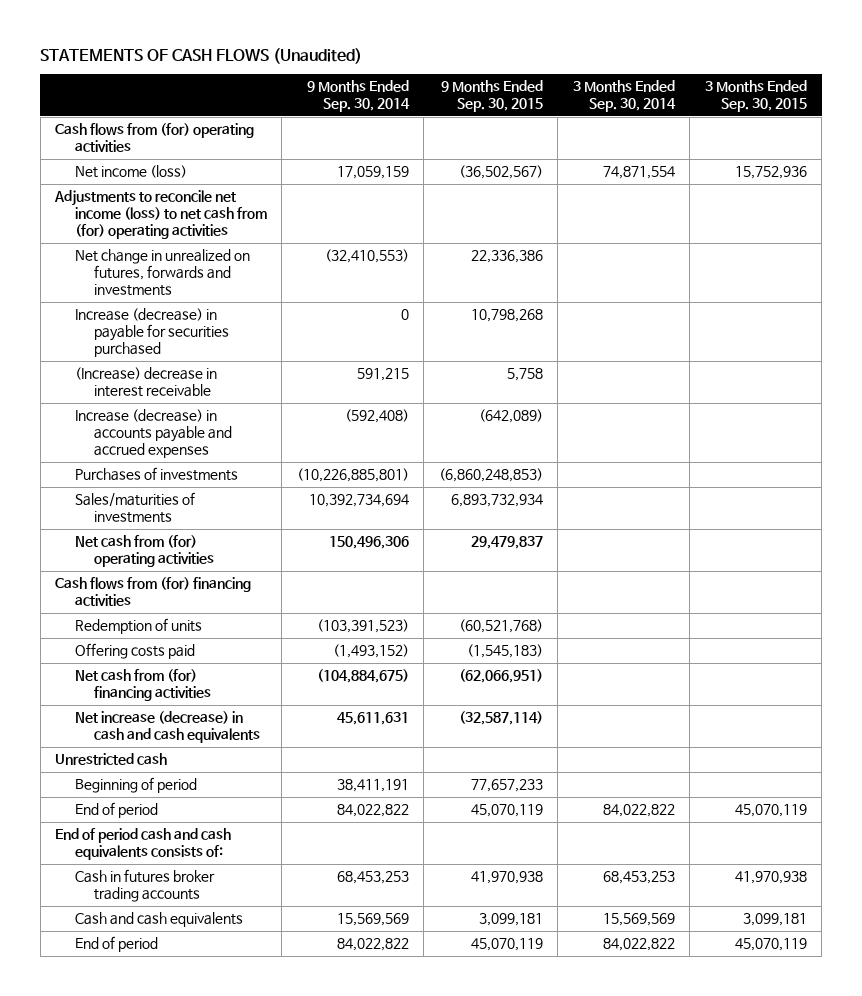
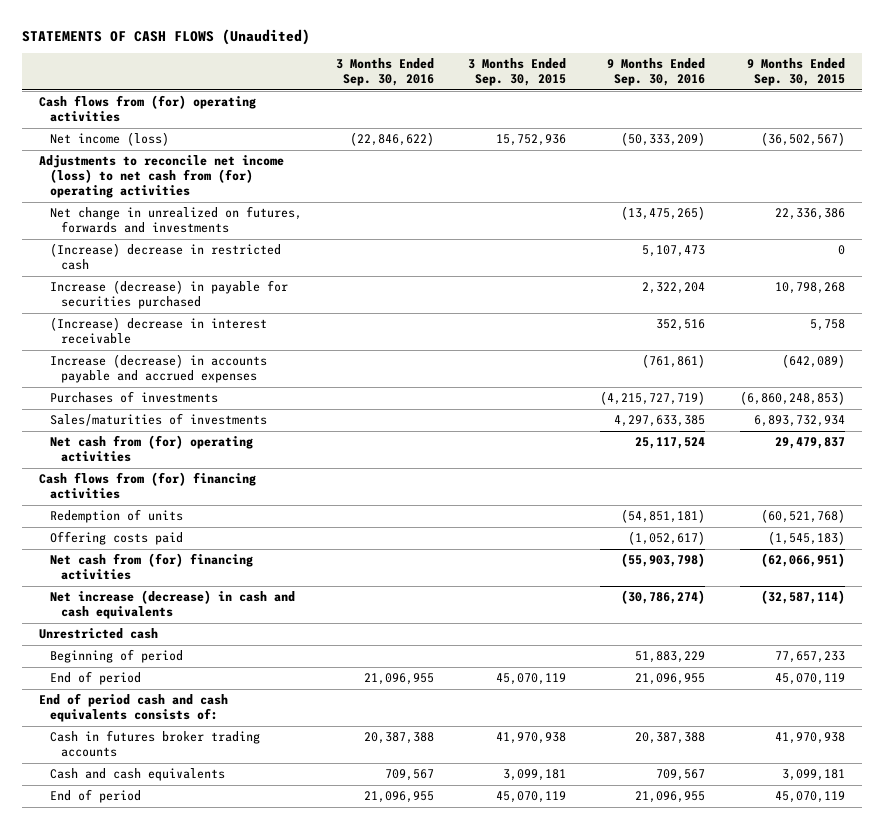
- | 9 Months Ended Sep. 30, 2014 | 9 Months Ended Sep. 30, 2015 | 3 Months Ended Sep. 30, 2014 | 3 Months Ended Sep. 30, 2015
+ | 3 Months Ended Sep. 30, 2016 | 3 Months Ended Sep. 30, 2015 | 9 Months Ended Sep. 30, 2016 | 9 Months Ended Sep. 30, 2015
+ (Increase) decrease in restricted cash | | | 5,107,473 | 0

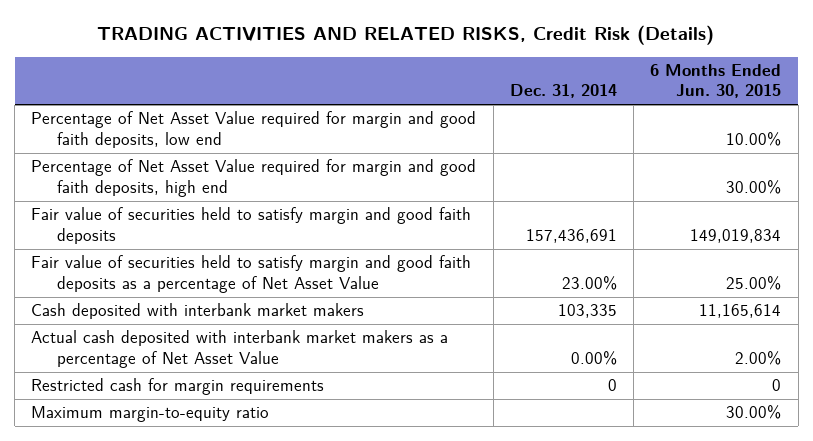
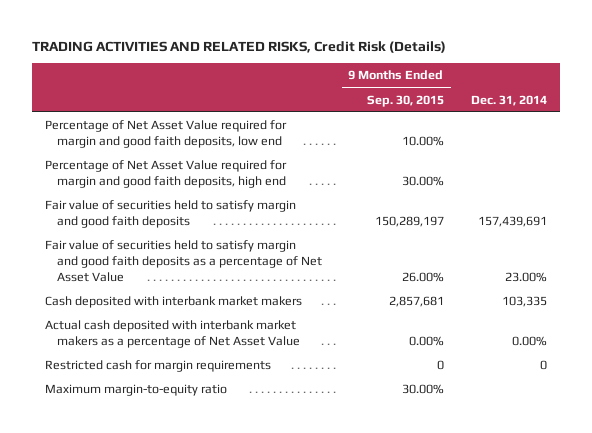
- | Dec. 31, 2014 | 6 Months Ended Jun. 30, 2015
+ | 9 Months Ended Sep. 30, 2015 | Dec. 31, 2014
- Fair value of securities held to satisfy margin and good faith deposits | 157,436,691 | 149,019,834
+ Fair value of securities held to satisfy margin and good faith deposits | 150,289,197 | 157,439,691

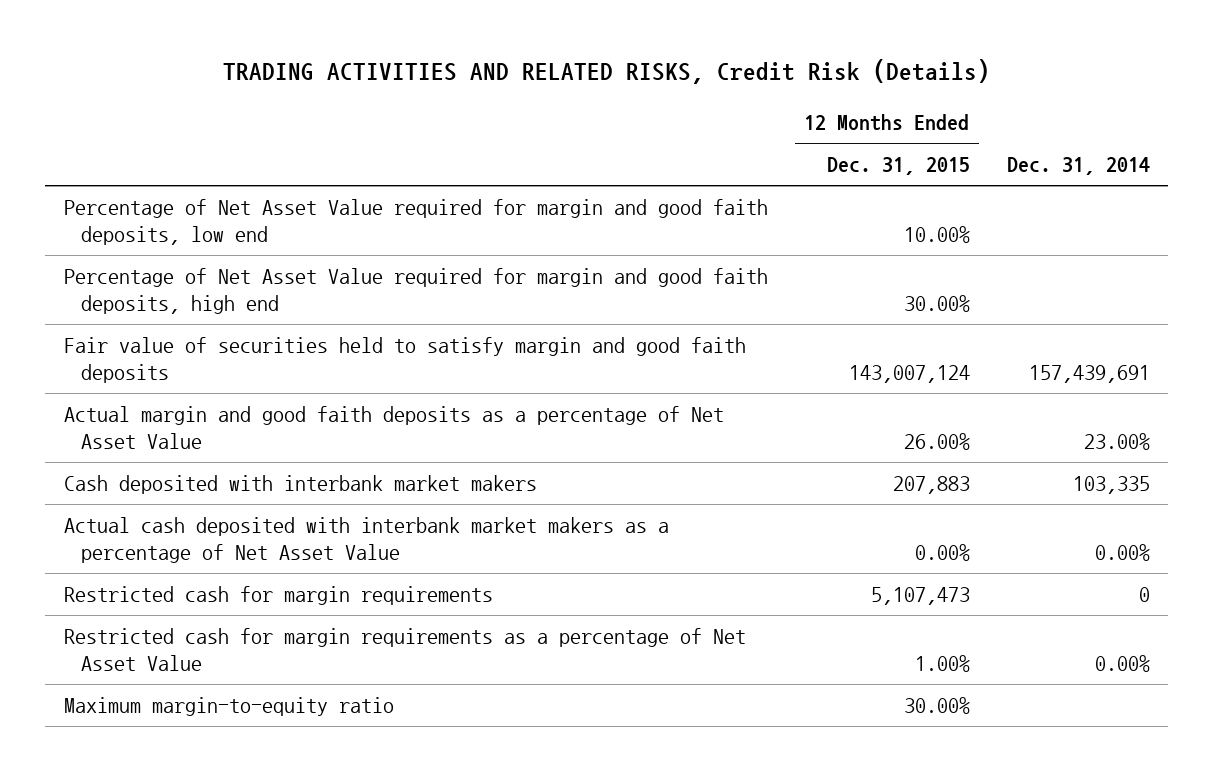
- | 9 Months Ended Sep. 30, 2015 | Dec. 31, 2014
+ | 12 Months Ended Dec. 31, 2015 | Dec. 31, 2014
- Fair value of securities held to satisfy margin and good faith deposits as a percentage of Net Asset Value | 26.00% | 23.00%
+ Actual margin and good faith deposits as a percentage of Net Asset Value | 26.00% | 23.00%
+ Restricted cash for margin requirements as a percentage of Net Asset Value | 1.00% | 0.00%

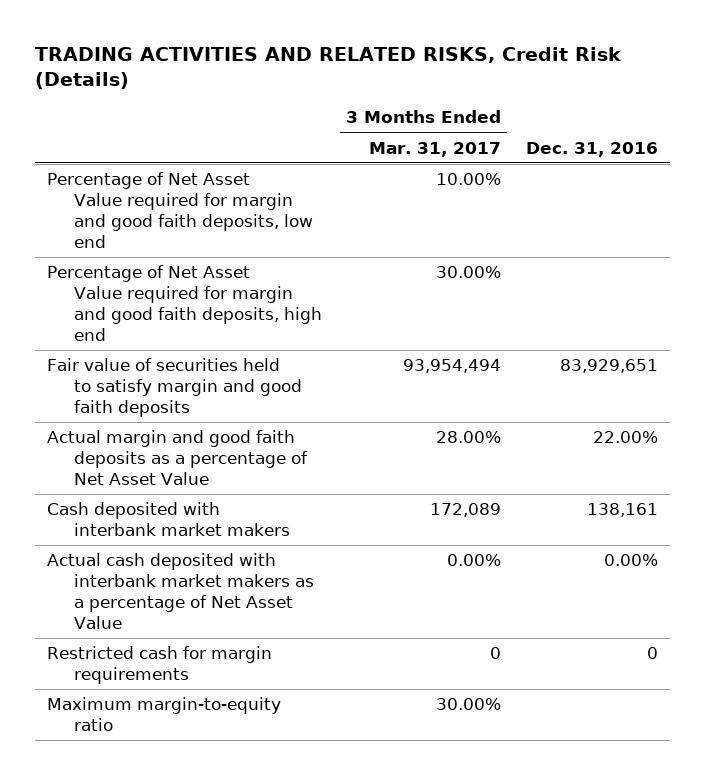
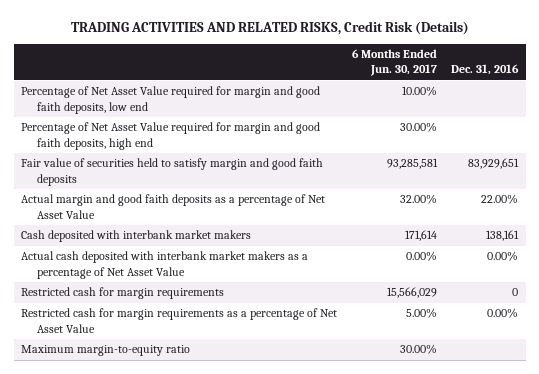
- | 3 Months Ended Mar. 31, 2017 | Dec. 31, 2016
+ | 6 Months Ended Jun. 30, 2017 | Dec. 31, 2016
+ Restricted cash for margin requirements as a percentage of Net Asset Value | 5.00% | 0.00%

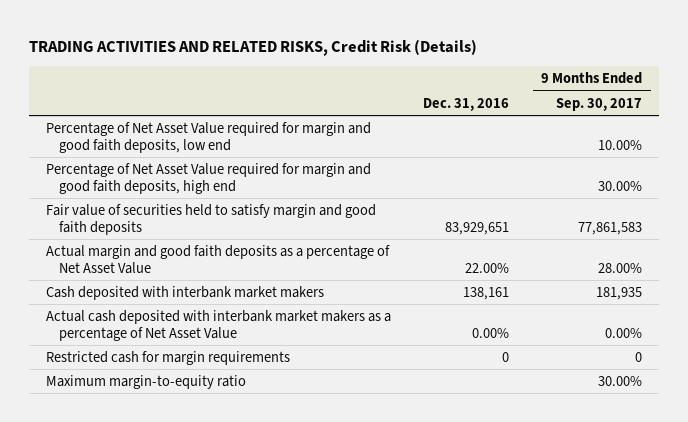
- | 6 Months Ended Jun. 30, 2017 | Dec. 31, 2016
+ | Dec. 31, 2016 | 9 Months Ended Sep. 30, 2017
- Restricted cash for margin requirements as a percentage of Net Asset Value | 5.00% | 0.00%

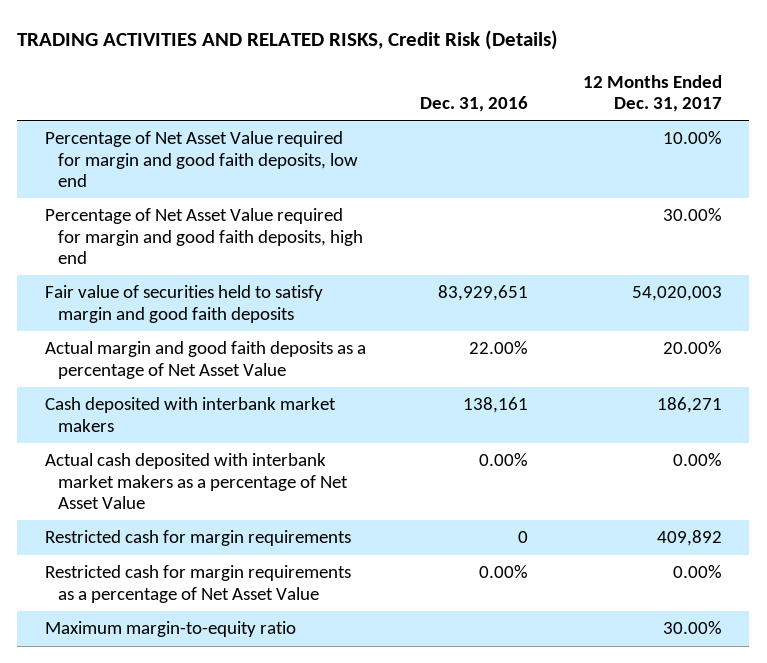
- | Dec. 31, 2016 | 9 Months Ended Sep. 30, 2017
+ | Dec. 31, 2016 | 12 Months Ended Dec. 31, 2017
+ Restricted cash for margin requirements as a percentage of Net Asset Value | 0.00% | 0.00%

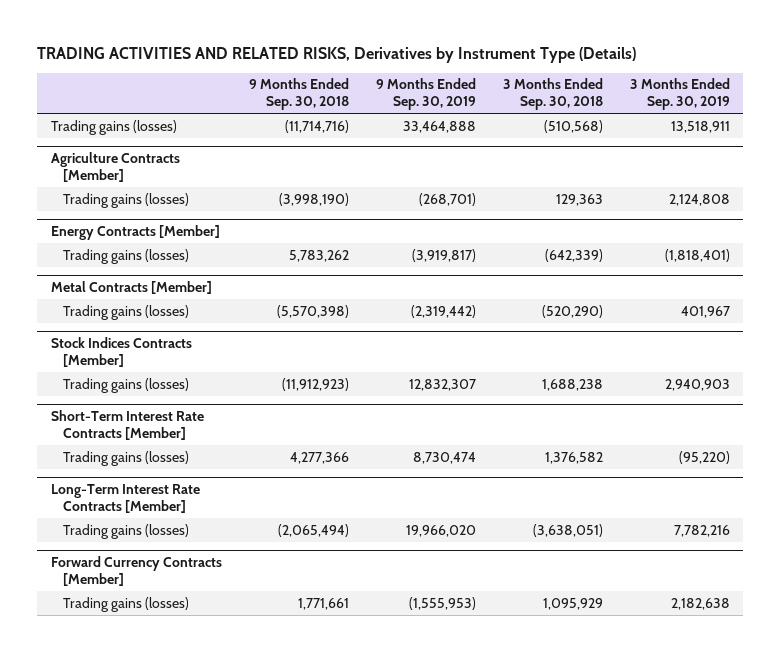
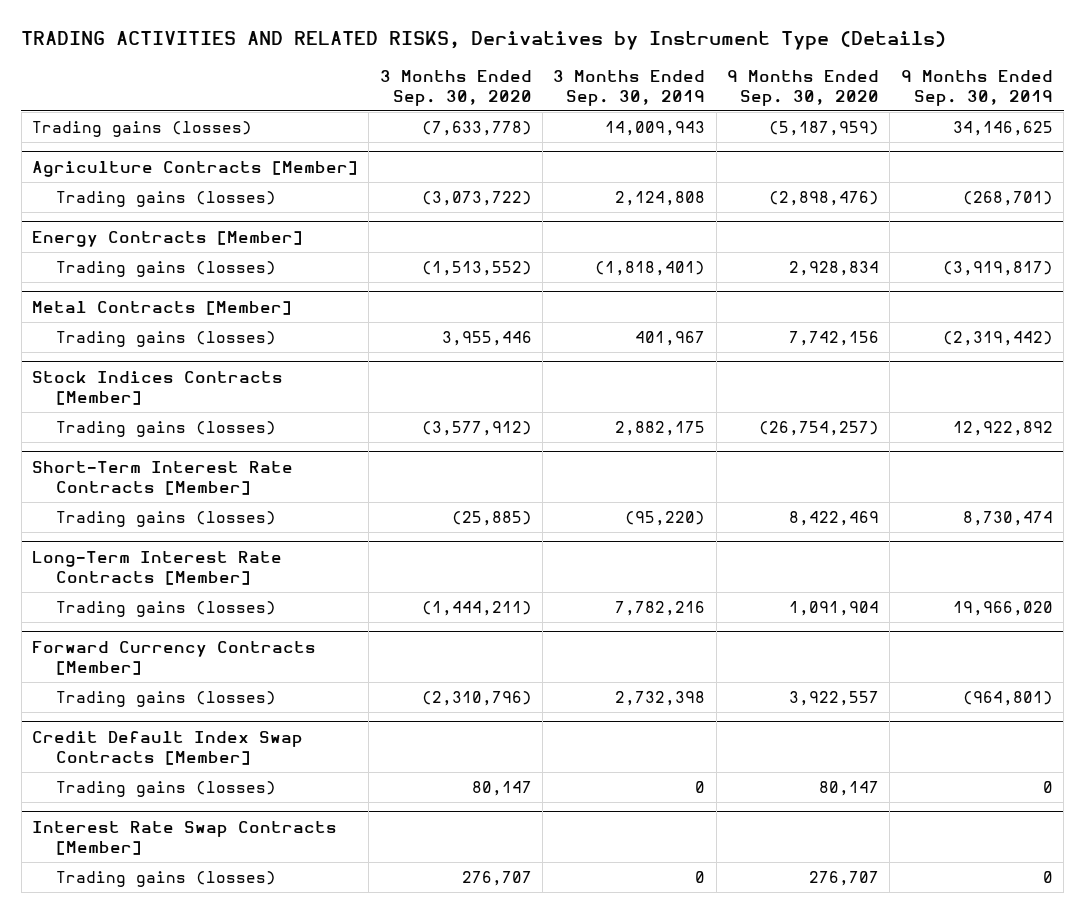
- | 9 Months Ended Sep. 30, 2018 | 9 Months Ended Sep. 30, 2019 | 3 Months Ended Sep. 30, 2018 | 3 Months Ended Sep. 30, 2019
+ | 3 Months Ended Sep. 30, 2020 | 3 Months Ended Sep. 30, 2019 | 9 Months Ended Sep. 30, 2020 | 9 Months Ended Sep. 30, 2019
- Trading gains (losses) | (11,714,716) | 33,464,888 | (510,568) | 13,518,911
+ Trading gains (losses) | (7,633,778) | 14,009,943 | (5,187,959) | 34,146,625
@ Stock Indices Contracts [Member]
- Trading gains (losses) | (11,912,923) | 12,832,307 | 1,688,238 | 2,940,903
+ Trading gains (losses) | (3,577,912) | 2,882,175 | (26,754,257) | 12,922,892
@ Forward Currency Contracts [Member]
- Trading gains (losses) | 1,771,661 | (1,555,953) | 1,095,929 | 2,182,638
+ Trading gains (losses) | (2,310,796) | 2,732,398 | 3,922,557 | (964,801)
+ Credit Default Index Swap Contracts [Member]
+ Trading gains (losses) | 80,147 | 0 | 80,147 | 0
+ Interest Rate Swap Contracts [Member]
+ Trading gains (losses) | 276,707 | 0 | 276,707 | 0

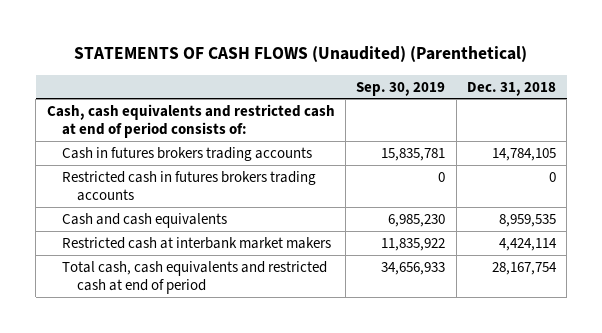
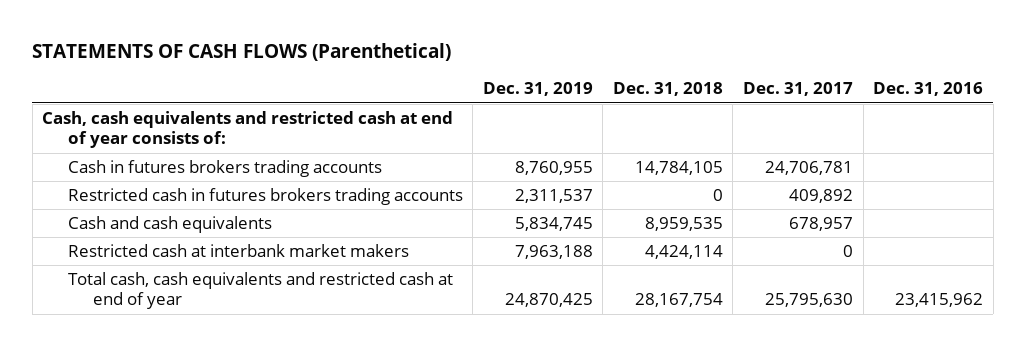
- STATEMENTS OF CASH FLOWS (Unaudited) (Parenthetical)
+ STATEMENTS OF CASH FLOWS (Parenthetical)
- | Sep. 30, 2019 | Dec. 31, 2018
+ | Dec. 31, 2019 | Dec. 31, 2018 | Dec. 31, 2017 | Dec. 31, 2016
- Cash, cash equivalents and restricted cash at end of period consists of:
+ Cash, cash equivalents and restricted cash at end of year consists of:
- Total cash, cash equivalents and restricted cash at end of period | 34,656,933 | 28,167,754
+ Total cash, cash equivalents and restricted cash at end of year | 24,870,425 | 28,167,754 | 25,795,630 | 23,415,962

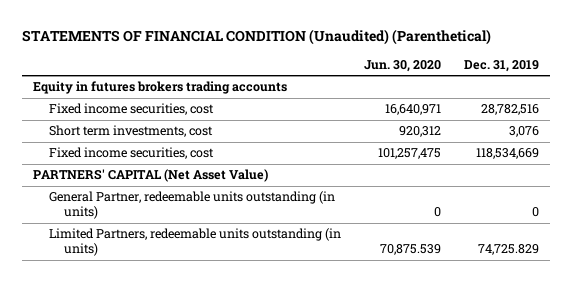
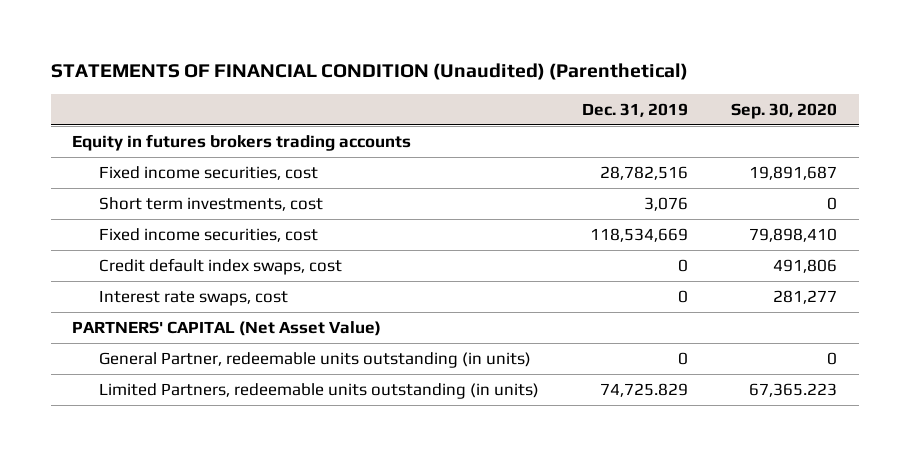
- | Jun. 30, 2020 | Dec. 31, 2019
+ | Dec. 31, 2019 | Sep. 30, 2020
+ Credit default index swaps, cost | 0 | 491,806
+ Interest rate swaps, cost | 0 | 281,277

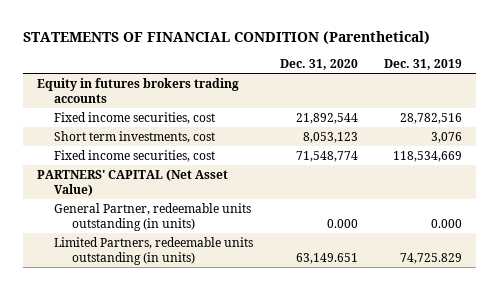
- STATEMENTS OF FINANCIAL CONDITION (Unaudited) (Parenthetical)
+ STATEMENTS OF FINANCIAL CONDITION (Parenthetical)
- | Dec. 31, 2019 | Sep. 30, 2020
+ | Dec. 31, 2020 | Dec. 31, 2019
- Credit default index swaps, cost | 0 | 491,806
- Interest rate swaps, cost | 0 | 281,277
- General Partner, redeemable units outstanding (in units) | 0 | 0
+ General Partner, redeemable units outstanding (in units) | 0.000 | 0.000

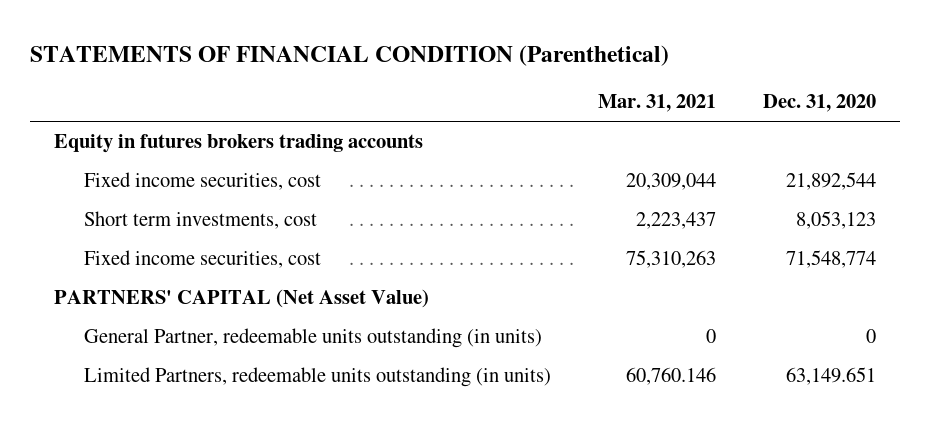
- | Dec. 31, 2020 | Dec. 31, 2019
+ | Mar. 31, 2021 | Dec. 31, 2020
- General Partner, redeemable units outstanding (in units) | 0.000 | 0.000
+ General Partner, redeemable units outstanding (in units) | 0 | 0

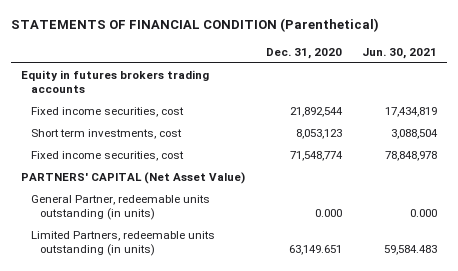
- | Mar. 31, 2021 | Dec. 31, 2020
+ | Dec. 31, 2020 | Jun. 30, 2021
- General Partner, redeemable units outstanding (in units) | 0 | 0
+ General Partner, redeemable units outstanding (in units) | 0.000 | 0.000

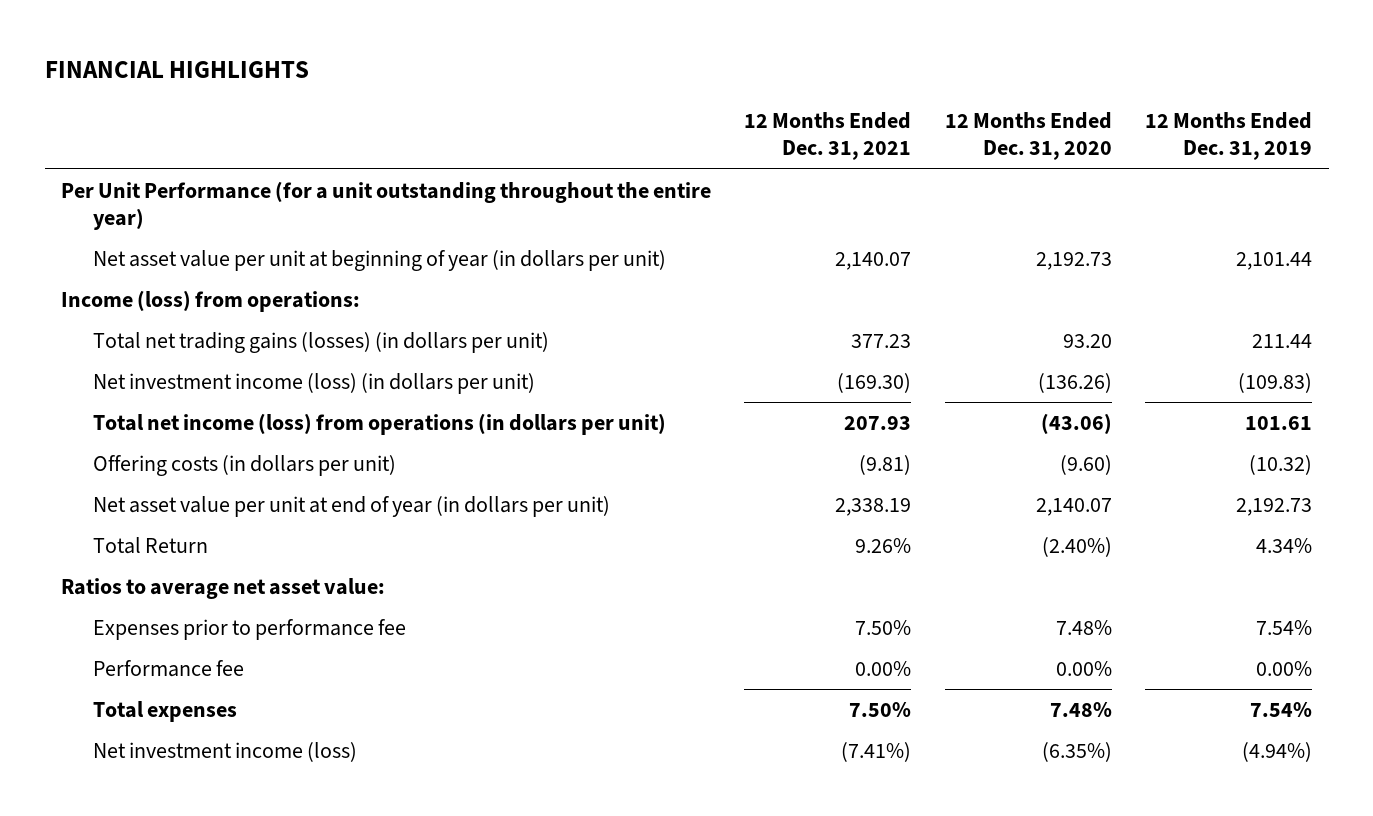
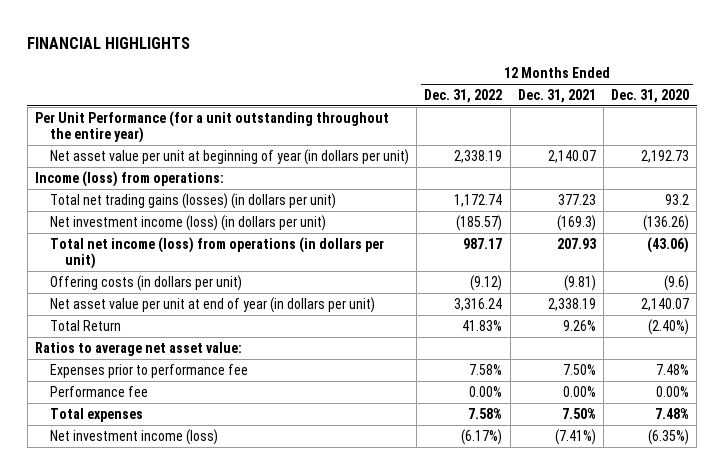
- | 12 Months Ended Dec. 31, 2021 | 12 Months Ended Dec. 31, 2020 | 12 Months Ended Dec. 31, 2019
+ | 12 Months Ended Dec. 31, 2022 | 12 Months Ended Dec. 31, 2021 | 12 Months Ended Dec. 31, 2020
- Total net trading gains (losses) (in dollars per unit) | 377.23 | 93.20 | 211.44
- Net investment income (loss) (in dollars per unit) | (169.30) | (136.26) | (109.83)
+ Total net trading gains (losses) (in dollars per unit) | 1,172.74 | 377.23 | 93.2
+ Net investment income (loss) (in dollars per unit) | (185.57) | (169.3) | (136.26)
- Offering costs (in dollars per unit) | (9.81) | (9.60) | (10.32)
+ Offering costs (in dollars per unit) | (9.12) | (9.81) | (9.6)

